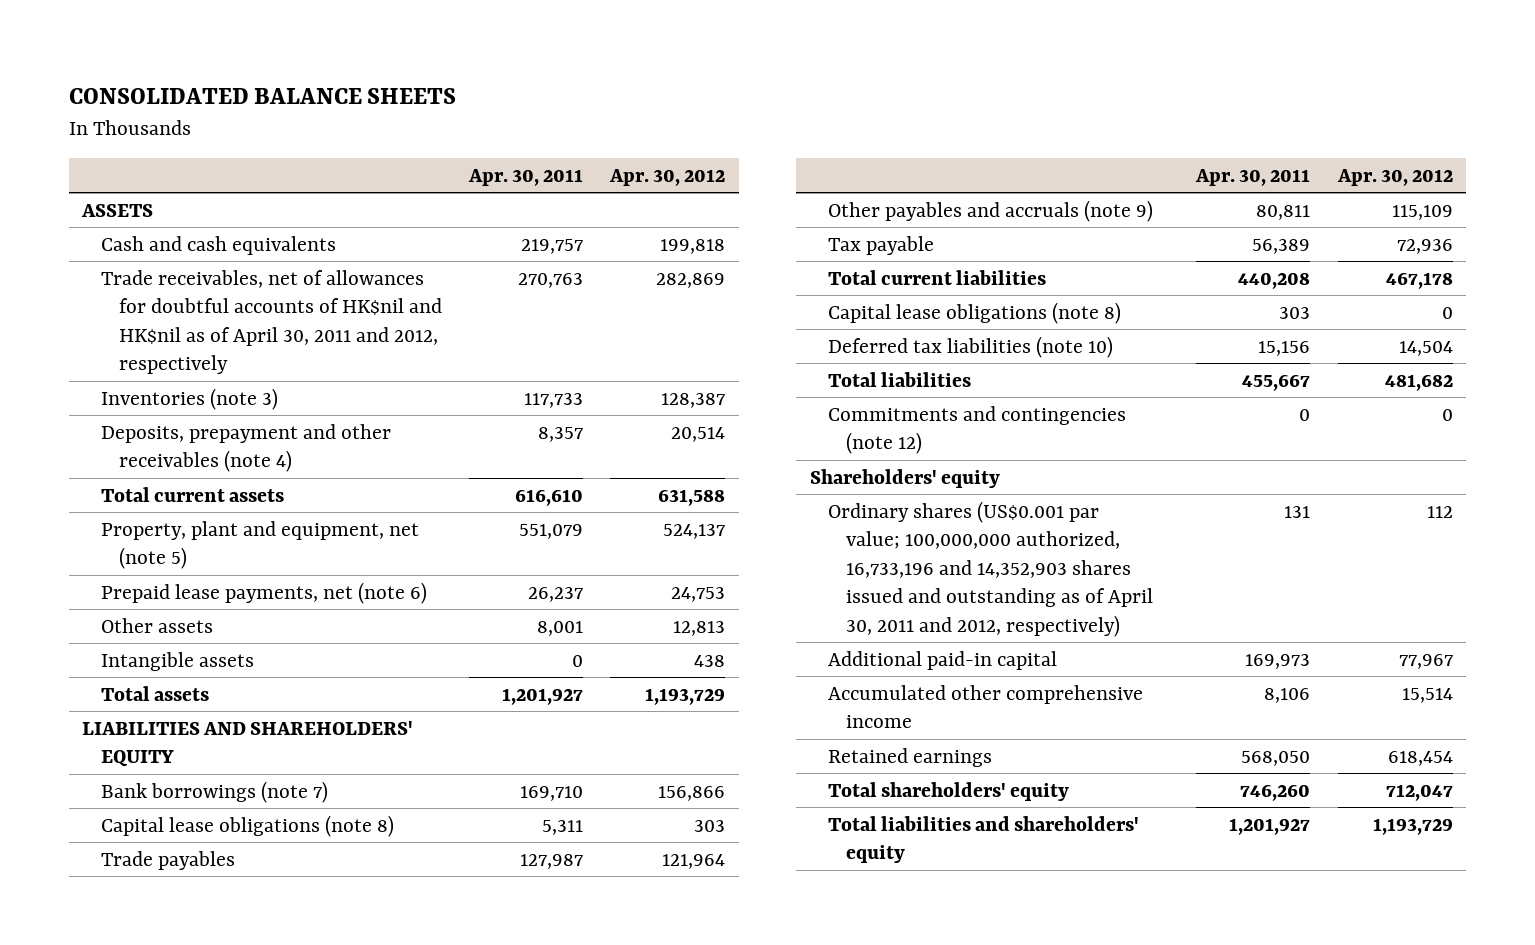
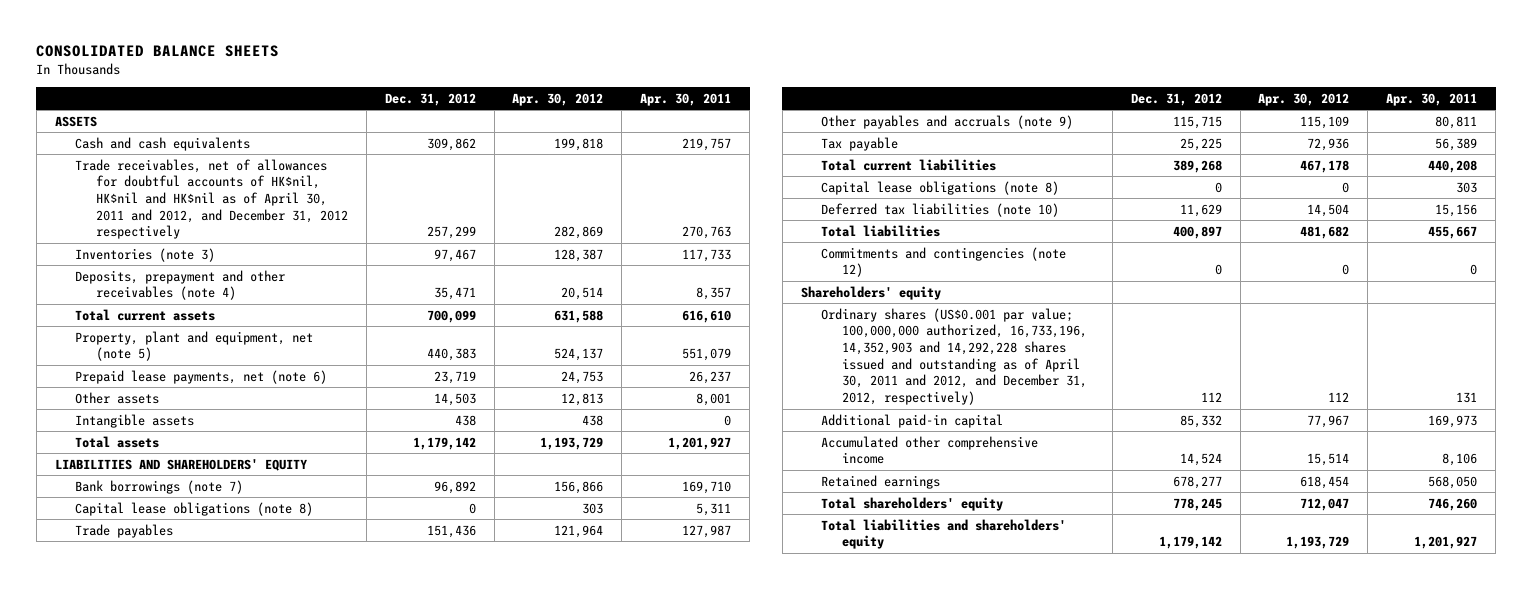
- | Apr. 30, 2011 | Apr. 30, 2012
+ | Dec. 31, 2012 | Apr. 30, 2012 | Apr. 30, 2011
- Trade receivables, net of allowances for doubtful accounts of HK$nil and HK$nil as of April 30, 2011 and 2012, respectively | 270,763 | 282,869
+ Trade receivables, net of allowances for doubtful accounts of HK$nil, HK$nil and HK$nil as of April 30, 2011 and 2012, and December 31, 2012 respectively | 257,299 | 282,869 | 270,763
- Ordinary shares (US$0.001 par value; 100,000,000 authorized, 16,733,196 and 14,352,903 shares issued and outstanding as of April 30, 2011 and 2012, respectively) | 131 | 112
+ Ordinary shares (US$0.001 par value; 100,000,000 authorized, 16,733,196, 14,352,903 and 14,292,228 shares issued and outstanding as of April 30, 2011 and 2012, and December 31, 2012, respectively) | 112 | 112 | 131

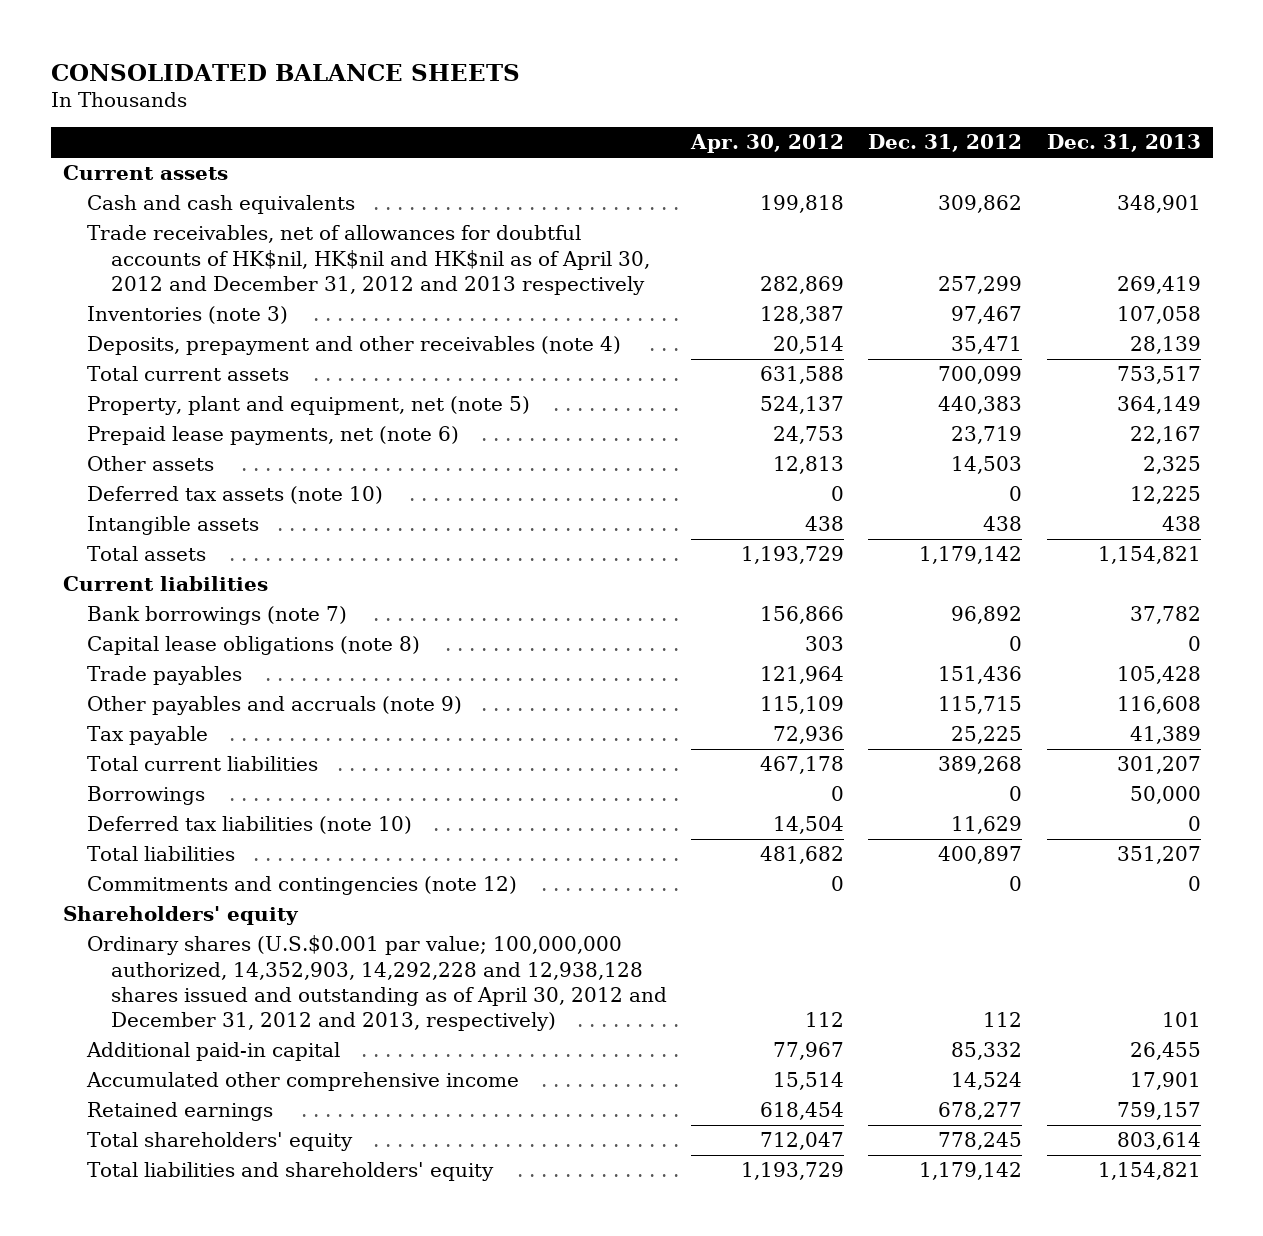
- | Dec. 31, 2012 | Apr. 30, 2012 | Apr. 30, 2011
+ | Apr. 30, 2012 | Dec. 31, 2012 | Dec. 31, 2013
- ASSETS
+ Current assets
- Trade receivables, net of allowances for doubtful accounts of HK$nil, HK$nil and HK$nil as of April 30, 2011 and 2012, and December 31, 2012 respectively | 257,299 | 282,869 | 270,763
+ Trade receivables, net of allowances for doubtful accounts of HK$nil, HK$nil and HK$nil as of April 30, 2012 and December 31, 2012 and 2013 respectively | 282,869 | 257,299 | 269,419
+ Deferred tax assets (note 10) | 0 | 0 | 12,225
- LIABILITIES AND SHAREHOLDERS' EQUITY
+ Current liabilities
- Capital lease obligations (note 8) | 0 | 0 | 303
+ Borrowings | 0 | 0 | 50,000
- Ordinary shares (US$0.001 par value; 100,000,000 authorized, 16,733,196, 14,352,903 and 14,292,228 shares issued and outstanding as of April 30, 2011 and 2012, and December 31, 2012, respectively) | 112 | 112 | 131
+ Ordinary shares (U.S.$0.001 par value; 100,000,000 authorized, 14,352,903, 14,292,228 and 12,938,128 shares issued and outstanding as of April 30, 2012 and December 31, 2012 and 2013, respectively) | 112 | 112 | 101

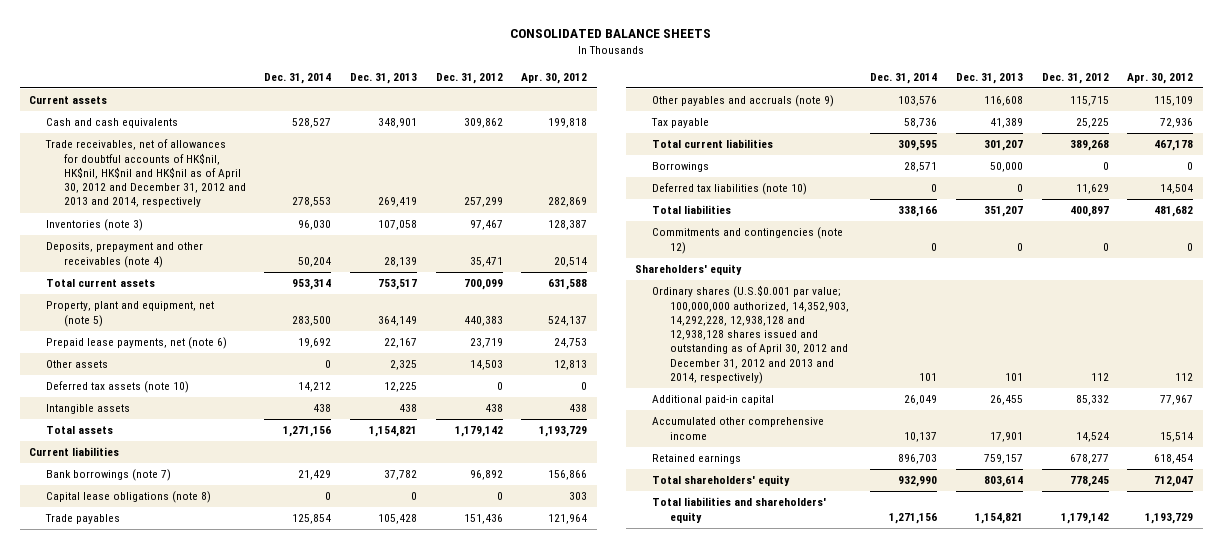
- | Apr. 30, 2012 | Dec. 31, 2012 | Dec. 31, 2013
+ | Dec. 31, 2014 | Dec. 31, 2013 | Dec. 31, 2012 | Apr. 30, 2012
- Trade receivables, net of allowances for doubtful accounts of HK$nil, HK$nil and HK$nil as of April 30, 2012 and December 31, 2012 and 2013 respectively | 282,869 | 257,299 | 269,419
+ Trade receivables, net of allowances for doubtful accounts of HK$nil, HK$nil, HK$nil and HK$nil as of April 30, 2012 and December 31, 2012 and 2013 and 2014, respectively | 278,553 | 269,419 | 257,299 | 282,869
- Ordinary shares (U.S.$0.001 par value; 100,000,000 authorized, 14,352,903, 14,292,228 and 12,938,128 shares issued and outstanding as of April 30, 2012 and December 31, 2012 and 2013, respectively) | 112 | 112 | 101
+ Ordinary shares (U.S.$0.001 par value; 100,000,000 authorized, 14,352,903, 14,292,228, 12,938,128 and 12,938,128 shares issued and outstanding as of April 30, 2012 and December 31, 2012 and 2013 and 2014, respectively) | 101 | 101 | 112 | 112

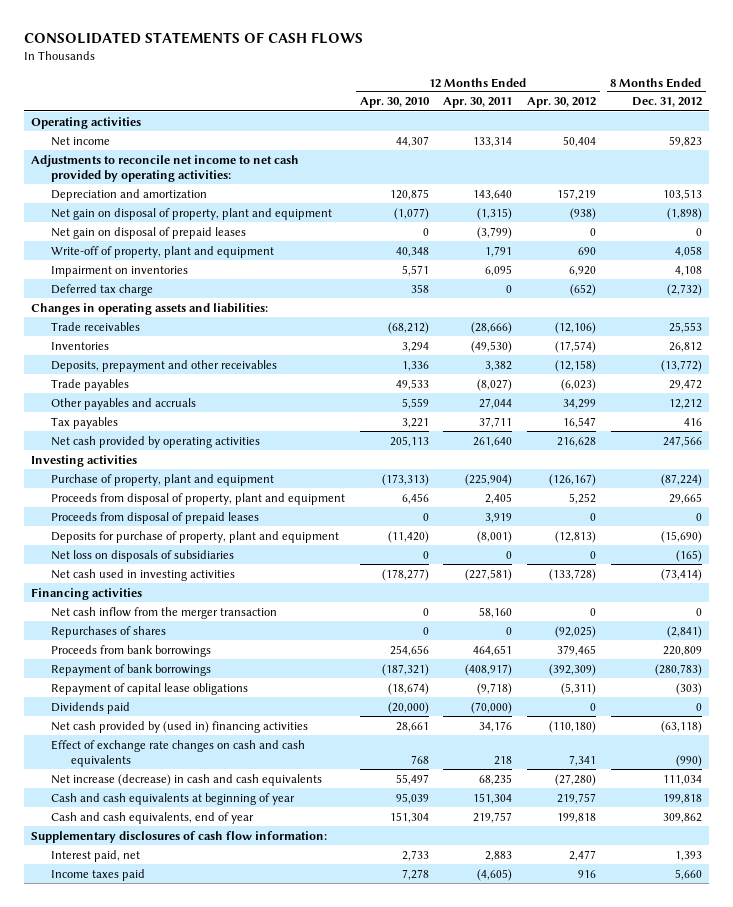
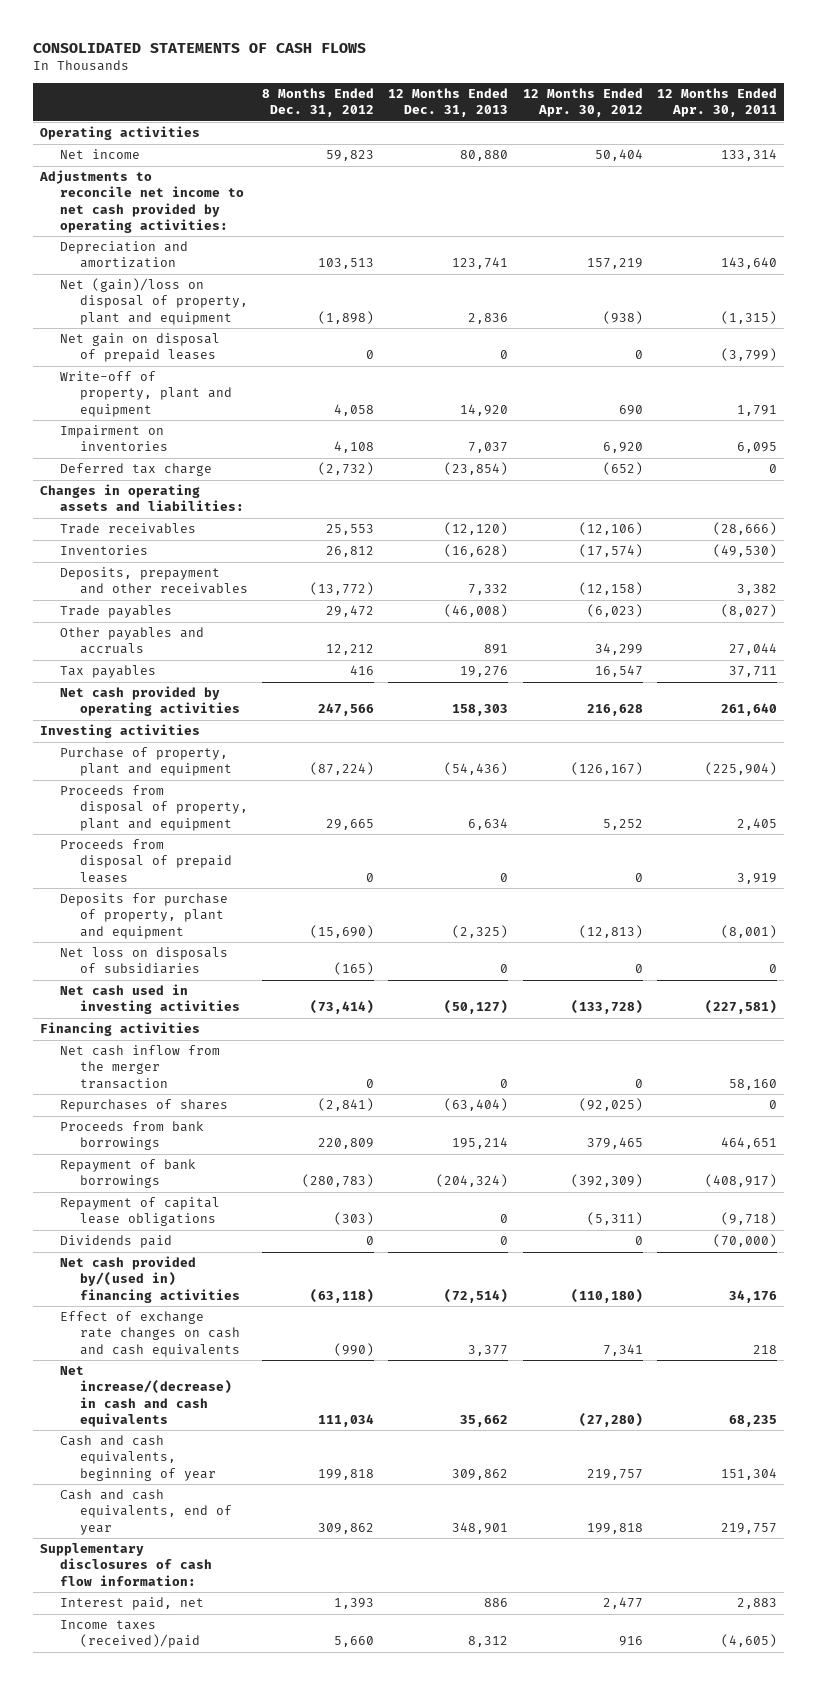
- | 12 Months Ended Apr. 30, 2010 | 12 Months Ended Apr. 30, 2011 | 12 Months Ended Apr. 30, 2012 | 8 Months Ended Dec. 31, 2012
+ | 8 Months Ended Dec. 31, 2012 | 12 Months Ended Dec. 31, 2013 | 12 Months Ended Apr. 30, 2012 | 12 Months Ended Apr. 30, 2011
- Net gain on disposal of property, plant and equipment | (1,077) | (1,315) | (938) | (1,898)
+ Net (gain)/loss on disposal of property, plant and equipment | (1,898) | 2,836 | (938) | (1,315)
- Net cash provided by (used in) financing activities | 28,661 | 34,176 | (110,180) | (63,118)
+ Net cash provided by/(used in) financing activities | (63,118) | (72,514) | (110,180) | 34,176
- Net increase (decrease) in cash and cash equivalents | 55,497 | 68,235 | (27,280) | 111,034
- Cash and cash equivalents at beginning of year | 95,039 | 151,304 | 219,757 | 199,818
+ Net increase/(decrease) in cash and cash equivalents | 111,034 | 35,662 | (27,280) | 68,235
+ Cash and cash equivalents, beginning of year | 199,818 | 309,862 | 219,757 | 151,304
- Income taxes paid | 7,278 | (4,605) | 916 | 5,660
+ Income taxes (received)/paid | 5,660 | 8,312 | 916 | (4,605)

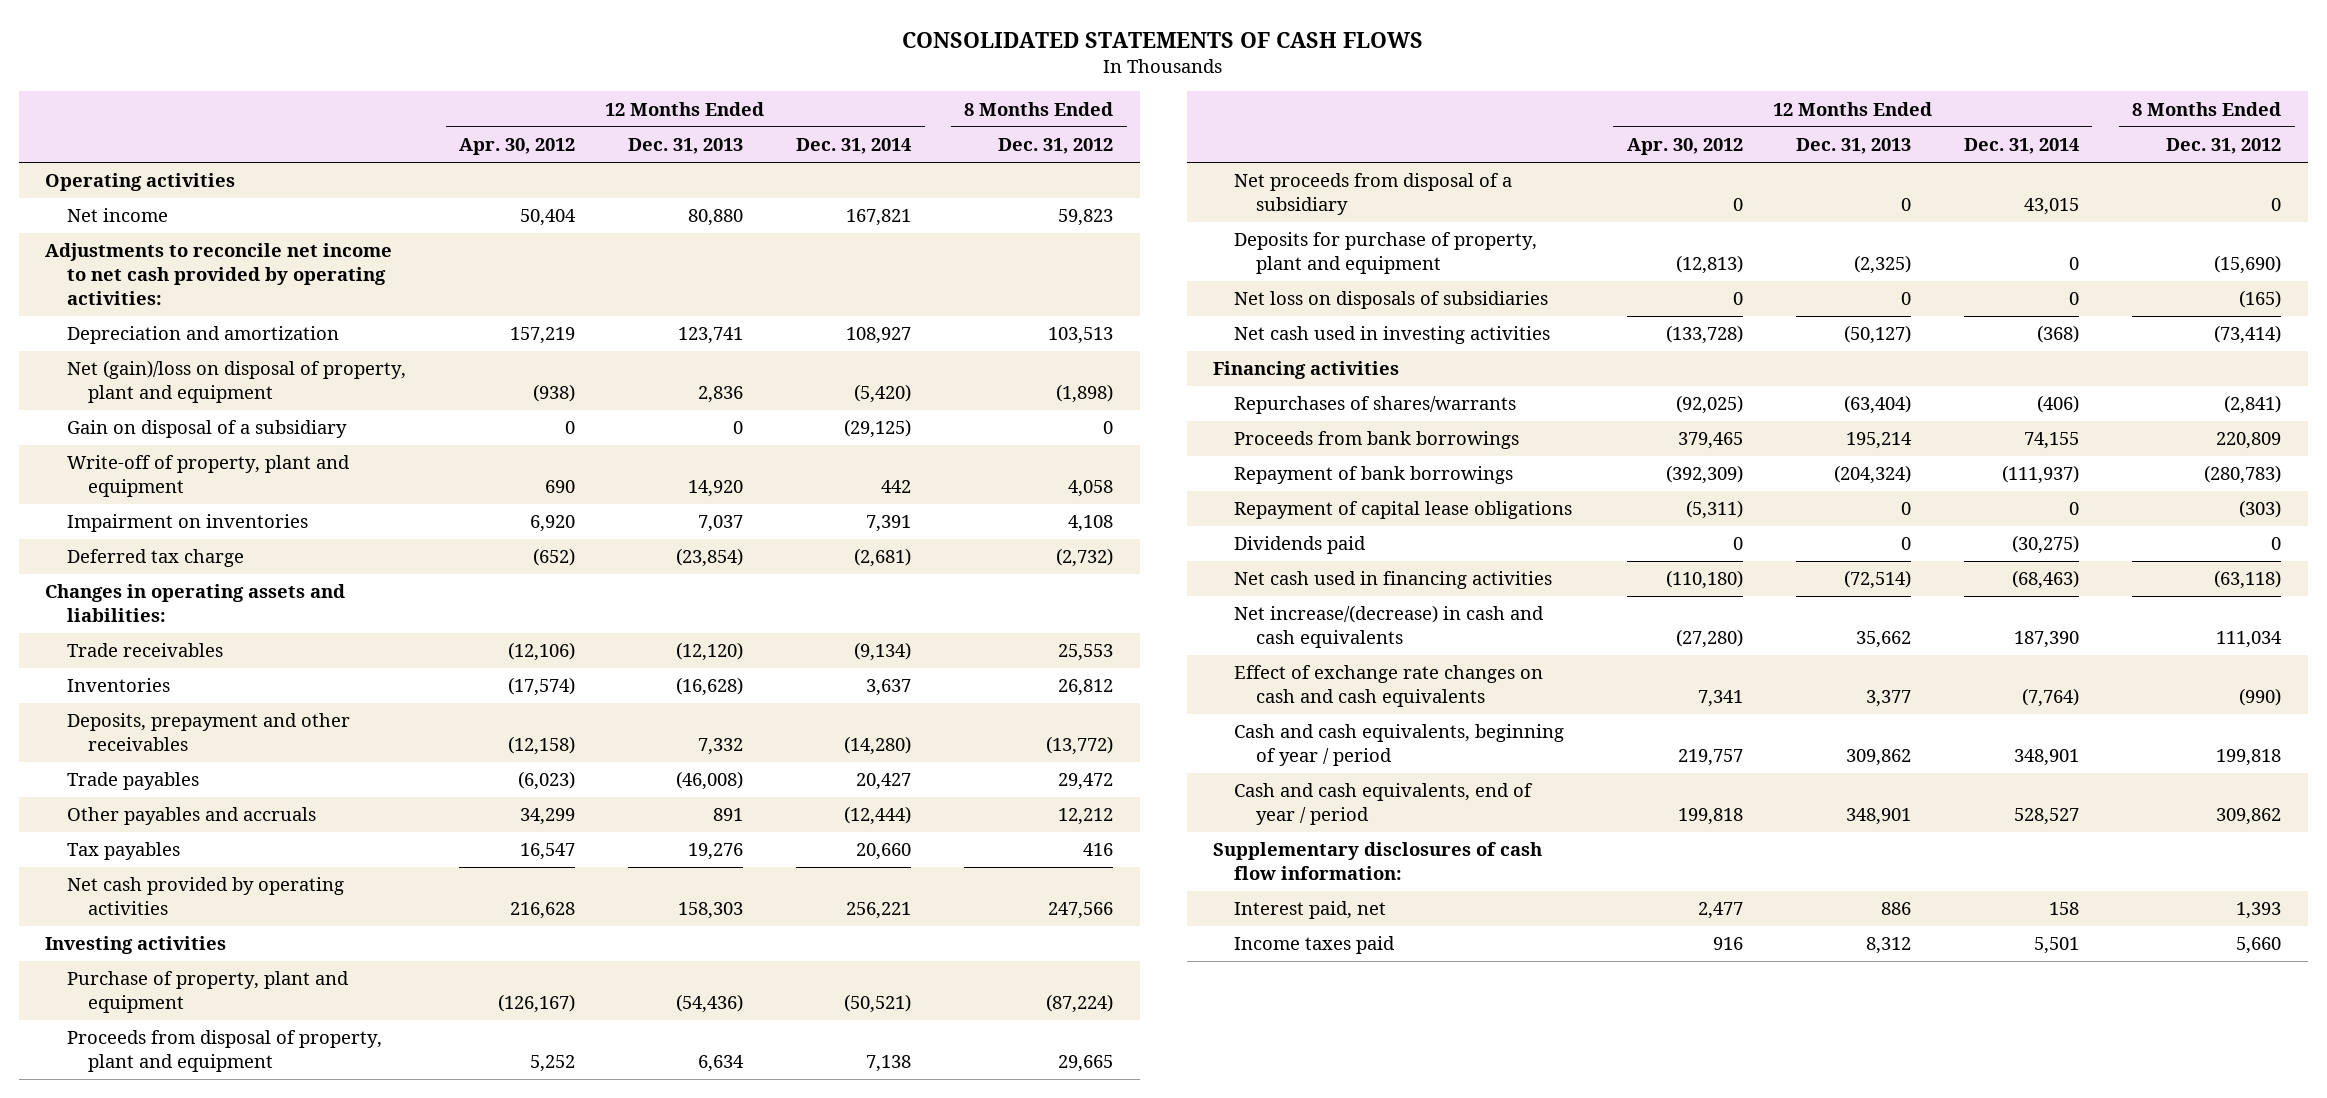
- | 8 Months Ended Dec. 31, 2012 | 12 Months Ended Dec. 31, 2013 | 12 Months Ended Apr. 30, 2012 | 12 Months Ended Apr. 30, 2011
+ | 12 Months Ended Apr. 30, 2012 | 12 Months Ended Dec. 31, 2013 | 12 Months Ended Dec. 31, 2014 | 8 Months Ended Dec. 31, 2012
- Net gain on disposal of prepaid leases | 0 | 0 | 0 | (3,799)
+ Gain on disposal of a subsidiary | 0 | 0 | (29,125) | 0
- Proceeds from disposal of prepaid leases | 0 | 0 | 0 | 3,919
+ Net proceeds from disposal of a subsidiary | 0 | 0 | 43,015 | 0
- Net cash inflow from the merger transaction | 0 | 0 | 0 | 58,160
- Repurchases of shares | (2,841) | (63,404) | (92,025) | 0
+ Repurchases of shares/warrants | (92,025) | (63,404) | (406) | (2,841)
- Net cash provided by/(used in) financing activities | (63,118) | (72,514) | (110,180) | 34,176
+ Net cash used in financing activities | (110,180) | (72,514) | (68,463) | (63,118)
- Cash and cash equivalents, beginning of year | 199,818 | 309,862 | 219,757 | 151,304
- Cash and cash equivalents, end of year | 309,862 | 348,901 | 199,818 | 219,757
moved down: Effect of exchange rate changes on cash and cash equivalents | 7,341 | 3,377 | (7,764) | (990)
+ Cash and cash equivalents, beginning of year / period | 219,757 | 309,862 | 348,901 | 199,818
+ Cash and cash equivalents, end of year / period | 199,818 | 348,901 | 528,527 | 309,862
- Income taxes (received)/paid | 5,660 | 8,312 | 916 | (4,605)
+ Income taxes paid | 916 | 8,312 | 5,501 | 5,660

